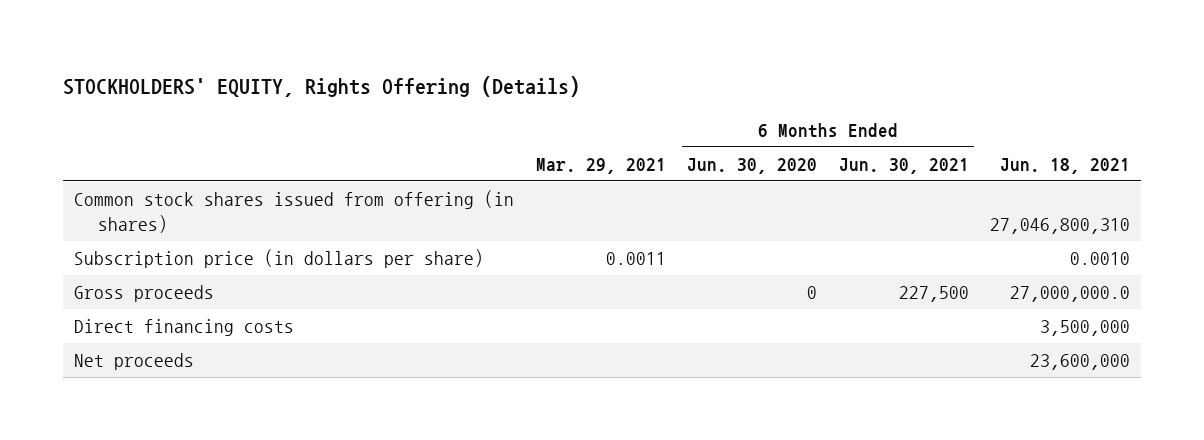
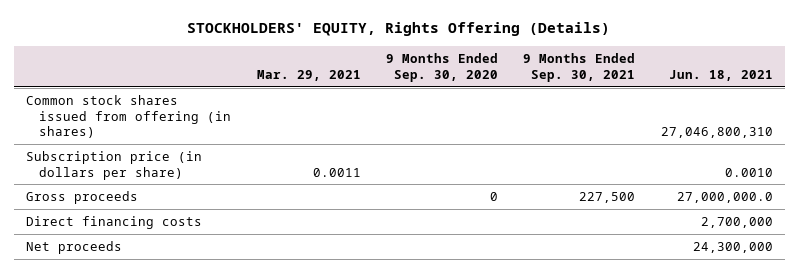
- | Mar. 29, 2021 | 6 Months Ended Jun. 30, 2020 | 6 Months Ended Jun. 30, 2021 | Jun. 18, 2021
+ | Mar. 29, 2021 | 9 Months Ended Sep. 30, 2020 | 9 Months Ended Sep. 30, 2021 | Jun. 18, 2021
- Direct financing costs | | | | 3,500,000
- Net proceeds | | | | 23,600,000
+ Direct financing costs | | | | 2,700,000
+ Net proceeds | | | | 24,300,000

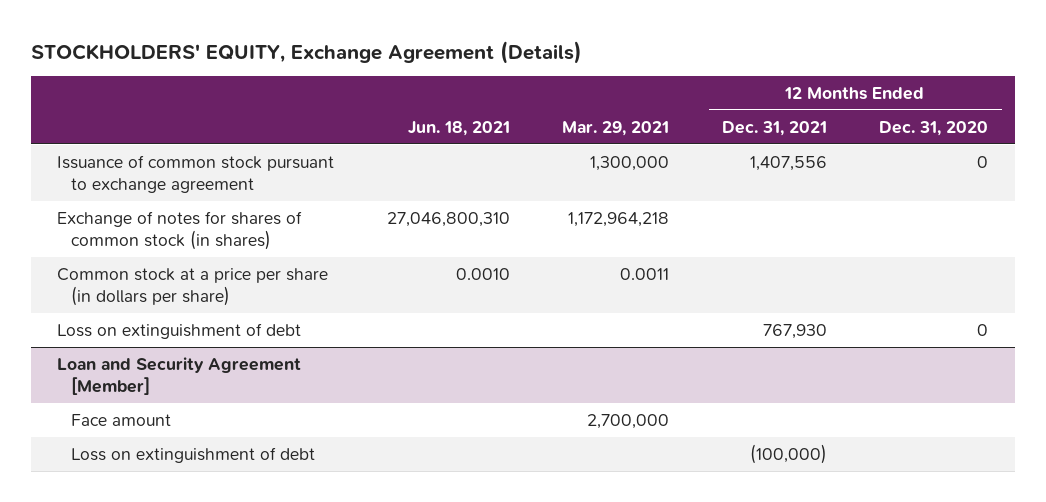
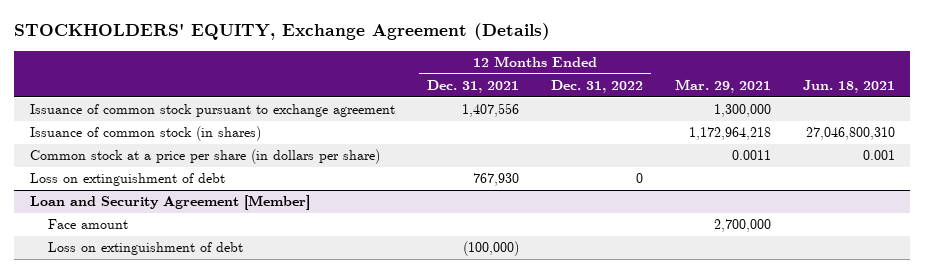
- | Jun. 18, 2021 | Mar. 29, 2021 | 12 Months Ended Dec. 31, 2021 | 12 Months Ended Dec. 31, 2020
+ | 12 Months Ended Dec. 31, 2021 | 12 Months Ended Dec. 31, 2022 | Mar. 29, 2021 | Jun. 18, 2021
- Exchange of notes for shares of common stock (in shares) | 27,046,800,310 | 1,172,964,218 | |
- Common stock at a price per share (in dollars per share) | 0.0010 | 0.0011 | |
+ Issuance of common stock (in shares) | | | 1,172,964,218 | 27,046,800,310
+ Common stock at a price per share (in dollars per share) | | | 0.0011 | 0.001

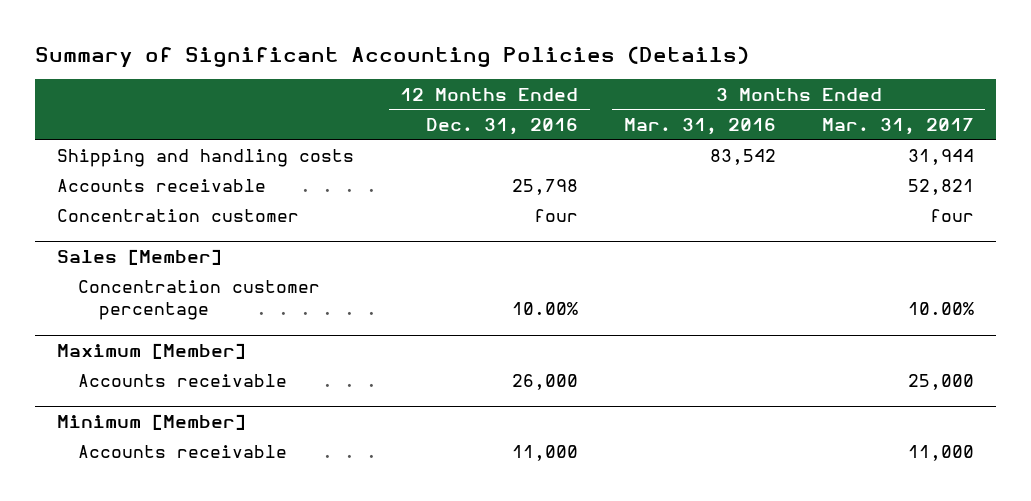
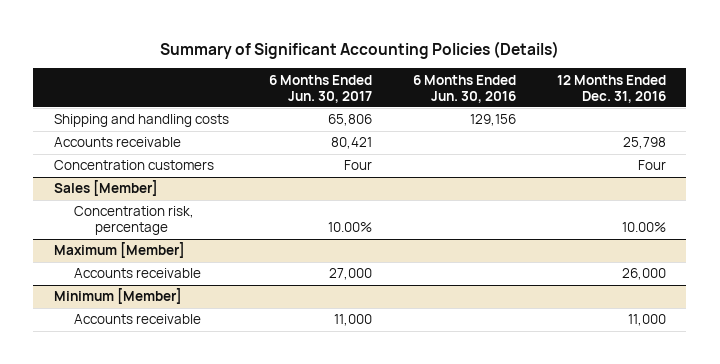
- | 12 Months Ended Dec. 31, 2016 | 3 Months Ended Mar. 31, 2016 | 3 Months Ended Mar. 31, 2017
+ | 6 Months Ended Jun. 30, 2017 | 6 Months Ended Jun. 30, 2016 | 12 Months Ended Dec. 31, 2016
- Concentration customer | four | | four
+ Concentration customers | Four | | Four
@ Sales [Member]
- Concentration customer percentage | 10.00% | | 10.00%
+ Concentration risk, percentage | 10.00% | | 10.00%

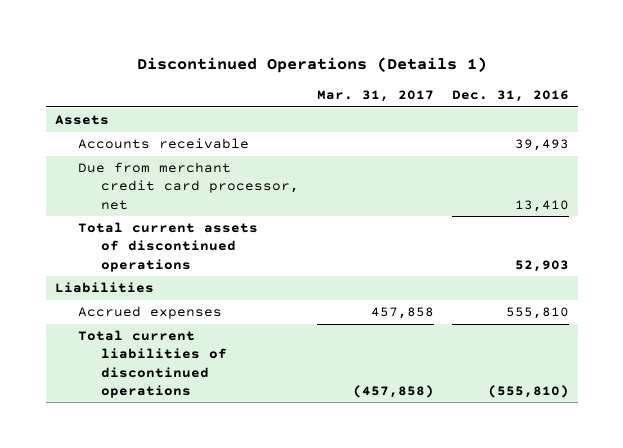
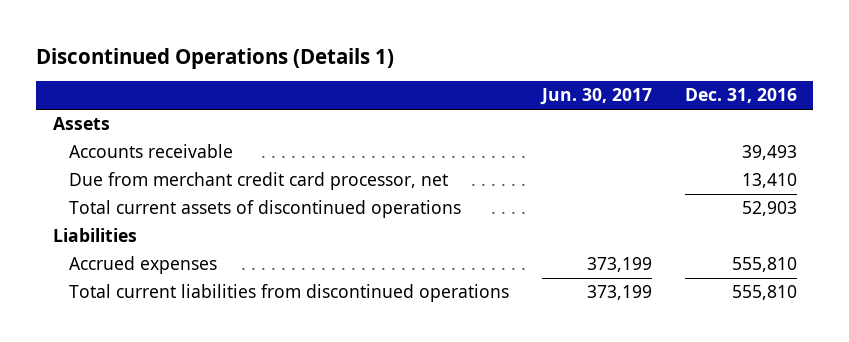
- | Mar. 31, 2017 | Dec. 31, 2016
+ | Jun. 30, 2017 | Dec. 31, 2016
- Total current liabilities of discontinued operations | (457,858) | (555,810)
+ Total current liabilities from discontinued operations | 373,199 | 555,810

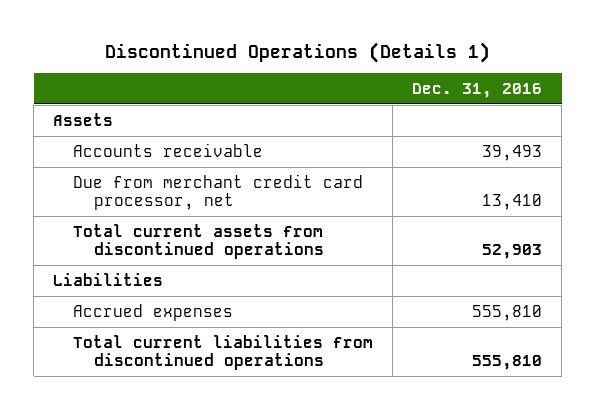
- | Jun. 30, 2017 | Dec. 31, 2016
+ | Dec. 31, 2016
- Total current assets of discontinued operations | | 52,903
+ Total current assets from discontinued operations | 52,903

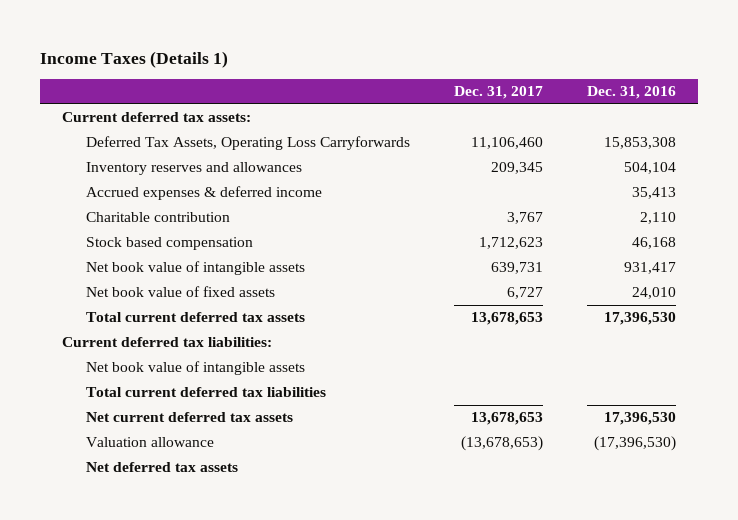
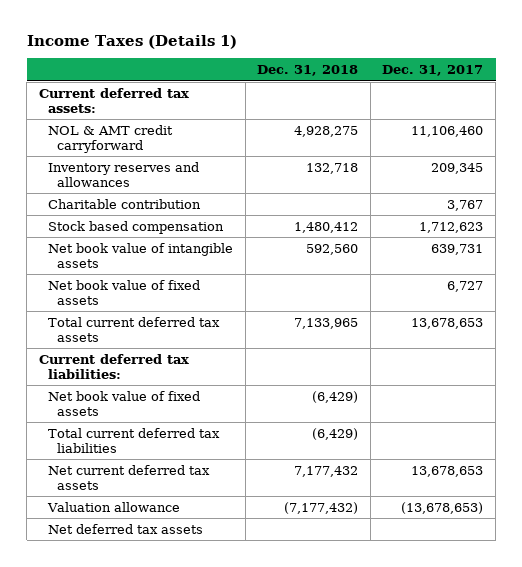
- | Dec. 31, 2017 | Dec. 31, 2016
+ | Dec. 31, 2018 | Dec. 31, 2017
- Deferred Tax Assets, Operating Loss Carryforwards | 11,106,460 | 15,853,308
+ NOL & AMT credit carryforward | 4,928,275 | 11,106,460
- Accrued expenses & deferred income | | 35,413
- Net book value of intangible assets
+ Net book value of fixed assets | (6,429) |

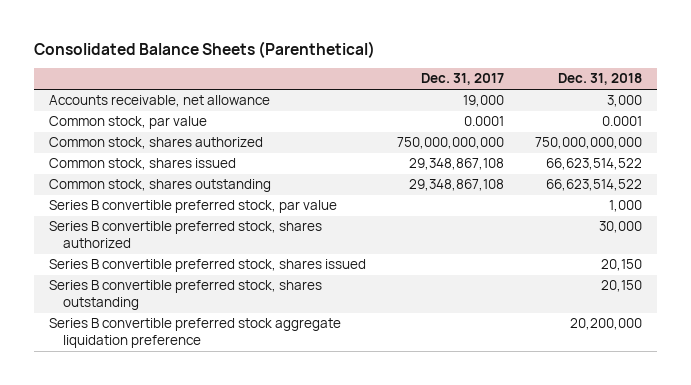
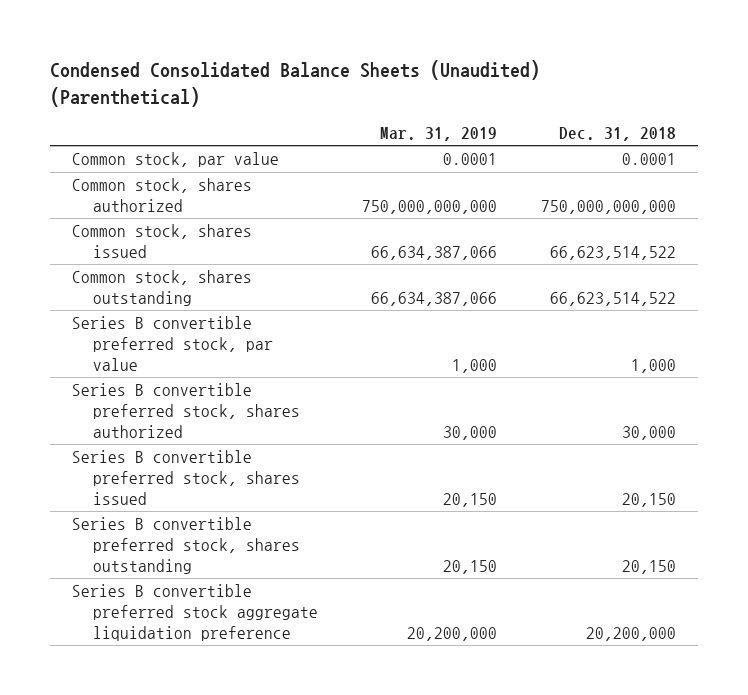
- Consolidated Balance Sheets (Parenthetical)
+ Condensed Consolidated Balance Sheets (Unaudited) (Parenthetical)
- | Dec. 31, 2017 | Dec. 31, 2018
+ | Mar. 31, 2019 | Dec. 31, 2018
- Accounts receivable, net allowance | 19,000 | 3,000

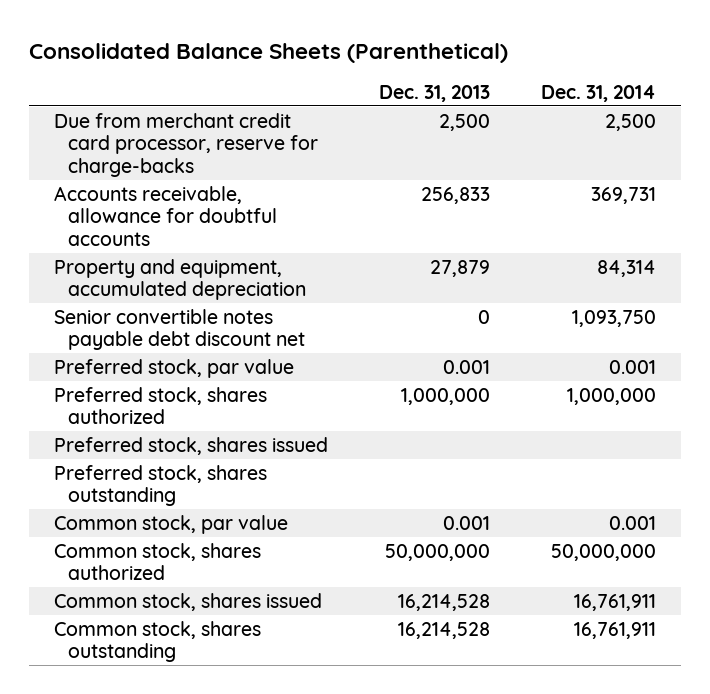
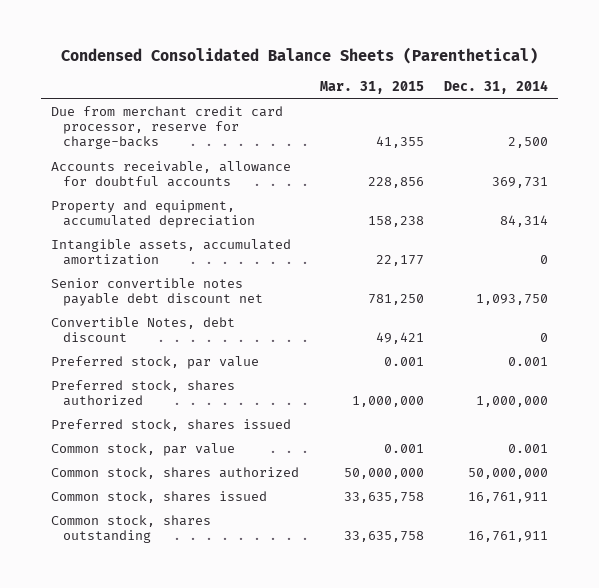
- Consolidated Balance Sheets (Parenthetical)
+ Condensed Consolidated Balance Sheets (Parenthetical)
- | Dec. 31, 2013 | Dec. 31, 2014
+ | Mar. 31, 2015 | Dec. 31, 2014
+ Intangible assets, accumulated amortization | 22,177 | 0
+ Convertible Notes, debt discount | 49,421 | 0
- Preferred stock, shares outstanding

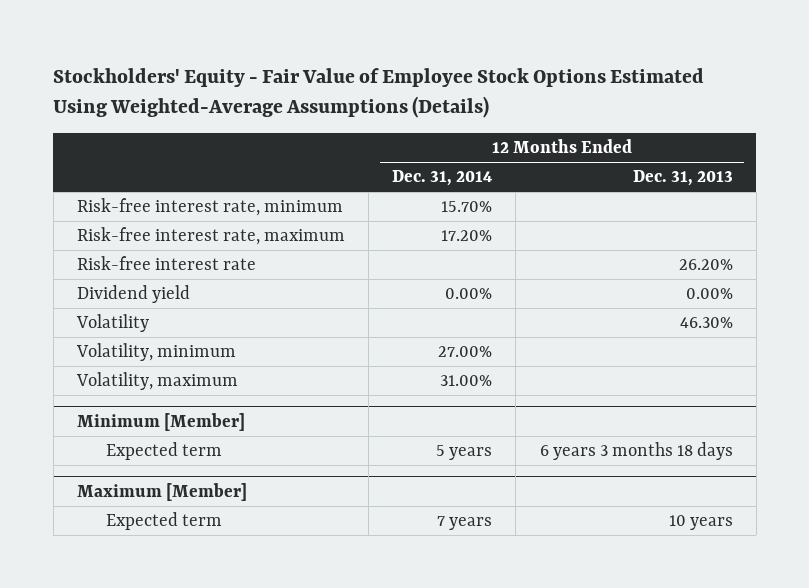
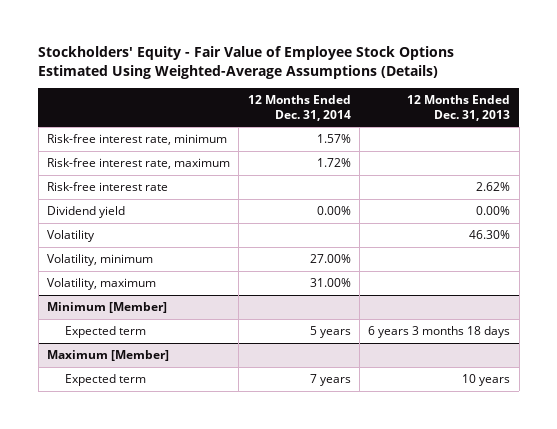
- Risk-free interest rate, minimum | 15.70% |
- Risk-free interest rate, maximum | 17.20% |
- Risk-free interest rate | | 26.20%
+ Risk-free interest rate, minimum | 1.57% |
+ Risk-free interest rate, maximum | 1.72% |
+ Risk-free interest rate | | 2.62%

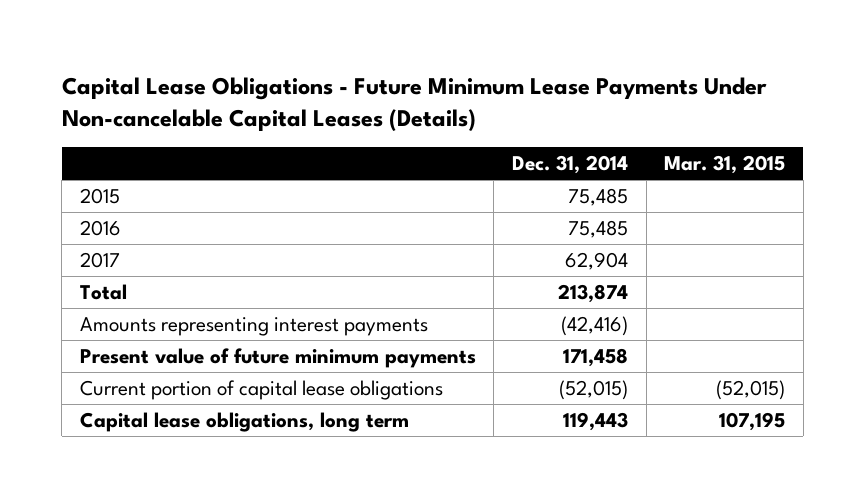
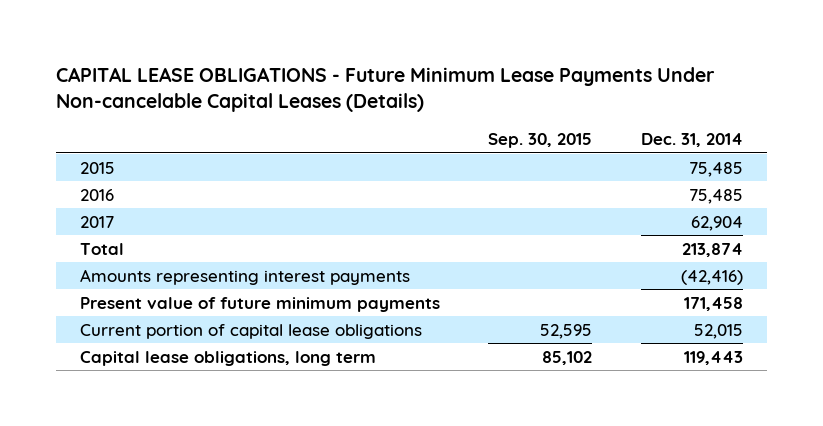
- Capital Lease Obligations - Future Minimum Lease Payments Under Non-cancelable Capital Leases (Details)
+ CAPITAL LEASE OBLIGATIONS - Future Minimum Lease Payments Under Non-cancelable Capital Leases (Details)
- | Dec. 31, 2014 | Mar. 31, 2015
+ | Sep. 30, 2015 | Dec. 31, 2014
- Current portion of capital lease obligations | (52,015) | (52,015)
+ Current portion of capital lease obligations | 52,595 | 52,015

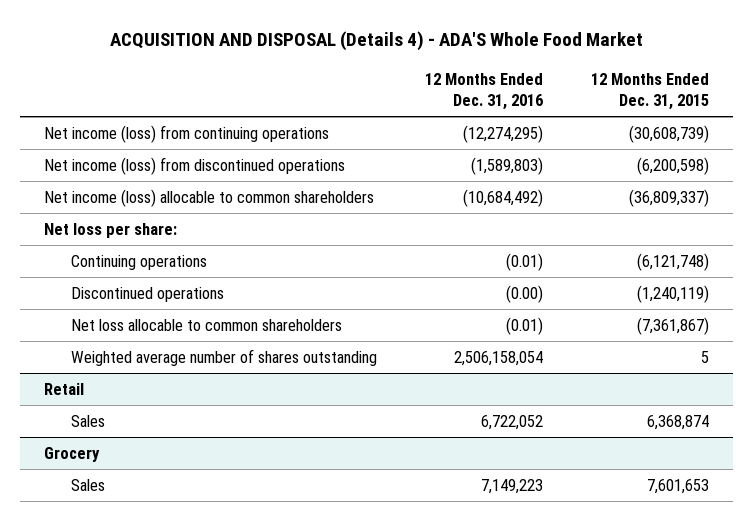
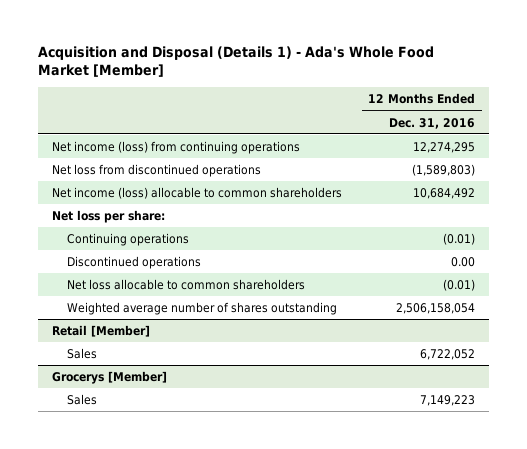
- ACQUISITION AND DISPOSAL (Details 4) - ADA'S Whole Food Market
+ Acquisition and Disposal (Details 1) - Ada's Whole Food Market [Member]
- | 12 Months Ended Dec. 31, 2016 | 12 Months Ended Dec. 31, 2015
+ | 12 Months Ended Dec. 31, 2016
- Net income (loss) from continuing operations | (12,274,295) | (30,608,739)
- Net income (loss) from discontinued operations | (1,589,803) | (6,200,598)
- Net income (loss) allocable to common shareholders | (10,684,492) | (36,809,337)
+ Net income (loss) from continuing operations | 12,274,295
+ Net loss from discontinued operations | (1,589,803)
+ Net income (loss) allocable to common shareholders | 10,684,492
- Discontinued operations | (0.00) | (1,240,119)
+ Discontinued operations | 0.00
- Retail
+ Retail [Member]
- Grocery
+ Grocerys [Member]

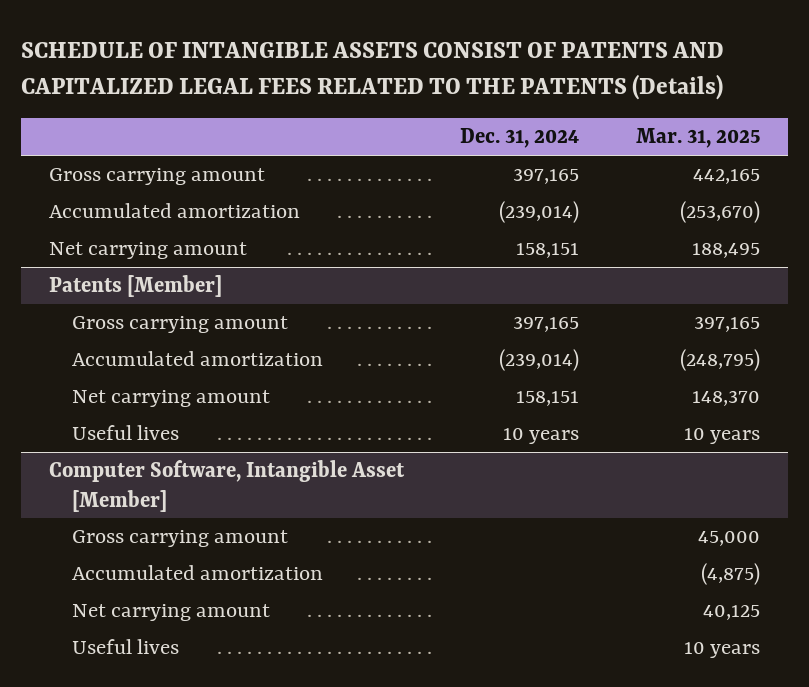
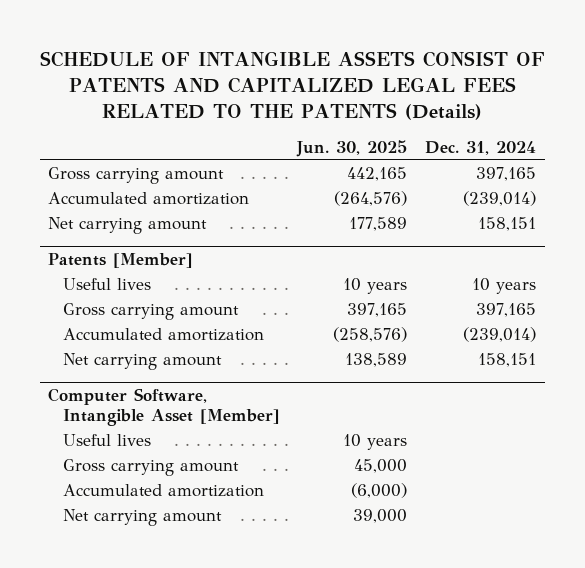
- | Dec. 31, 2024 | Mar. 31, 2025
+ | Jun. 30, 2025 | Dec. 31, 2024
@ Patents [Member]
moved up: Useful lives | 10 years | 10 years
@ Computer Software, Intangible Asset [Member]
moved up: Useful lives | 10 years |

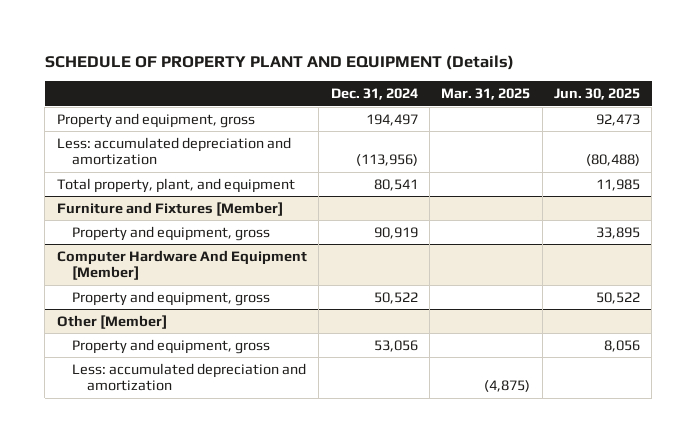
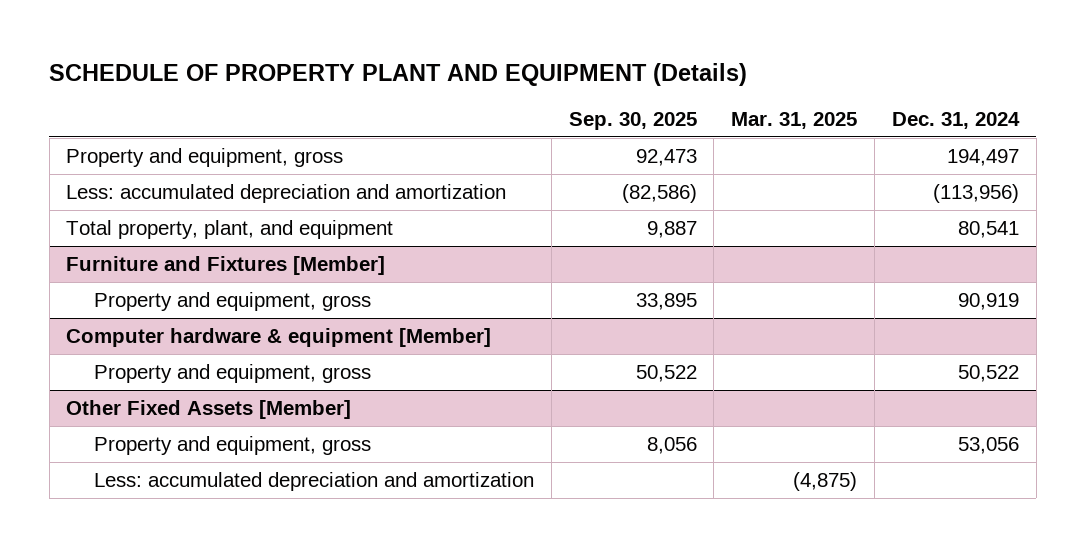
- | Dec. 31, 2024 | Mar. 31, 2025 | Jun. 30, 2025
+ | Sep. 30, 2025 | Mar. 31, 2025 | Dec. 31, 2024
- Computer Hardware And Equipment [Member]
+ Computer hardware & equipment [Member]
- Other [Member]
+ Other Fixed Assets [Member]

